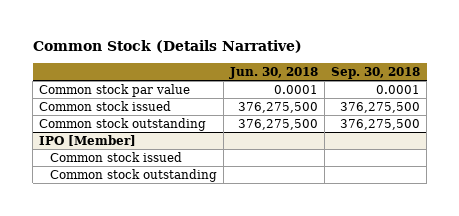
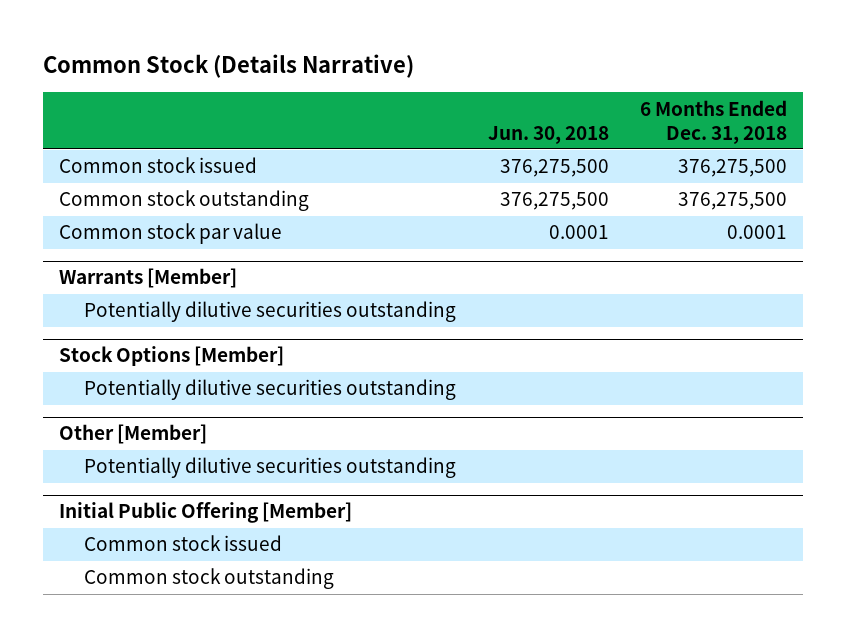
- | Jun. 30, 2018 | Sep. 30, 2018
+ | Jun. 30, 2018 | 6 Months Ended Dec. 31, 2018
- IPO [Member]
moved down: Common stock par value | 0.0001 | 0.0001
+ Warrants [Member]
+ Potentially dilutive securities outstanding
+ Stock Options [Member]
+ Potentially dilutive securities outstanding
+ Other [Member]
+ Potentially dilutive securities outstanding
+ Initial Public Offering [Member]

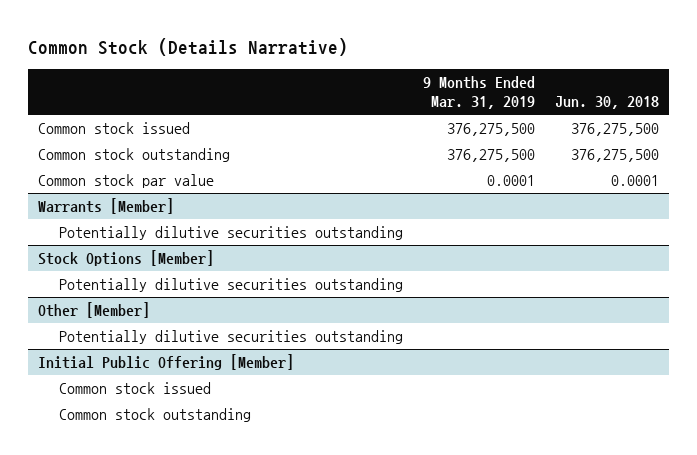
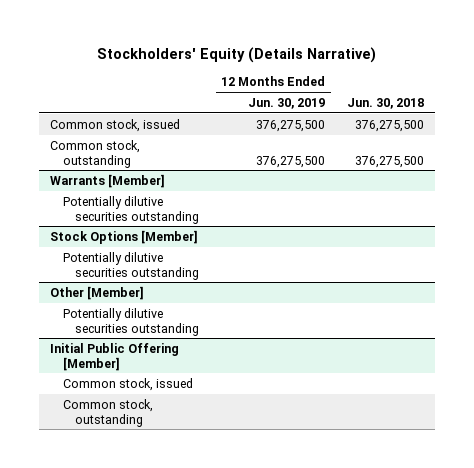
- Common Stock (Details Narrative)
+ Stockholders' Equity (Details Narrative)
- | 9 Months Ended Mar. 31, 2019 | Jun. 30, 2018
+ | 12 Months Ended Jun. 30, 2019 | Jun. 30, 2018
- Common stock issued | 376,275,500 | 376,275,500
- Common stock outstanding | 376,275,500 | 376,275,500
- Common stock par value | 0.0001 | 0.0001
+ Common stock, issued | 376,275,500 | 376,275,500
+ Common stock, outstanding | 376,275,500 | 376,275,500
@ Initial Public Offering [Member]
- Common stock issued
- Common stock outstanding
+ Common stock, issued
+ Common stock, outstanding

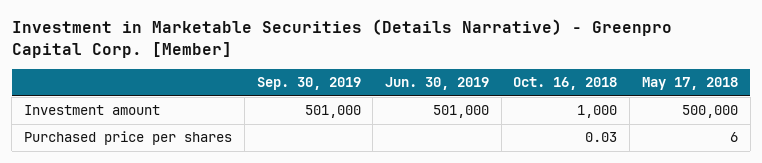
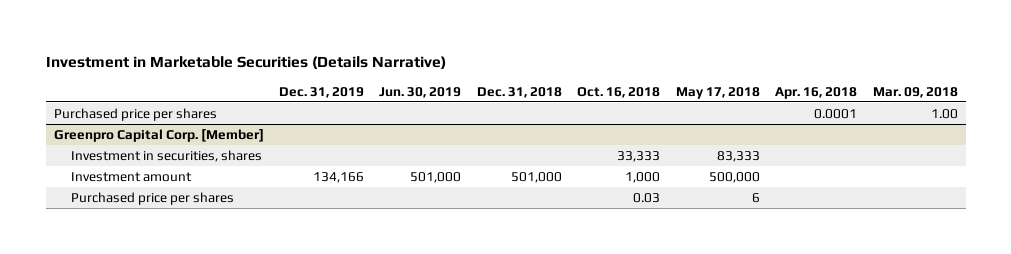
- Investment in Marketable Securities (Details Narrative) - Greenpro Capital Corp. [Member]
+ Investment in Marketable Securities (Details Narrative)
- | Sep. 30, 2019 | Jun. 30, 2019 | Oct. 16, 2018 | May 17, 2018
+ | Dec. 31, 2019 | Jun. 30, 2019 | Dec. 31, 2018 | Oct. 16, 2018 | May 17, 2018 | Apr. 16, 2018 | Mar. 09, 2018
+ Purchased price per shares | | | | | | 0.0001 | 1.00
+ Greenpro Capital Corp. [Member]
+ Investment in securities, shares | | | | 33,333 | 83,333 | |

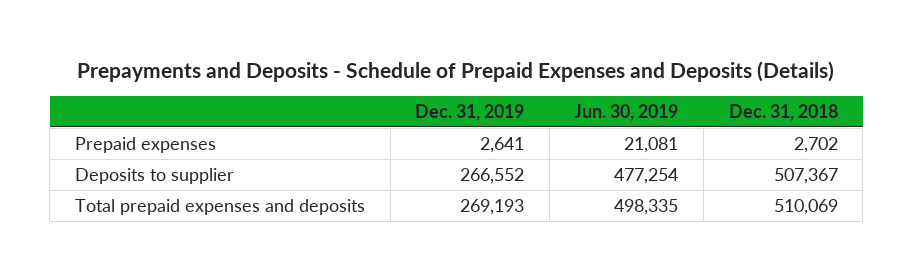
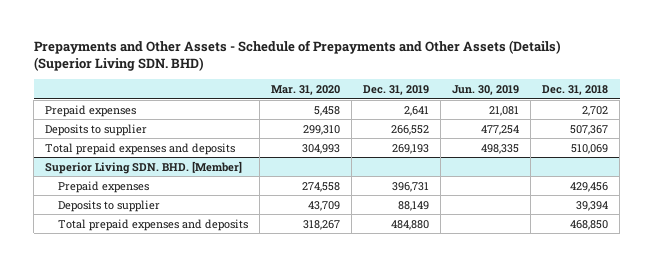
- Prepayments and Deposits - Schedule of Prepaid Expenses and Deposits (Details)
+ Prepayments and Other Assets - Schedule of Prepayments and Other Assets (Details) (Superior Living SDN. BHD)
- | Dec. 31, 2019 | Jun. 30, 2019 | Dec. 31, 2018
+ | Mar. 31, 2020 | Dec. 31, 2019 | Jun. 30, 2019 | Dec. 31, 2018
+ Superior Living SDN. BHD. [Member]
+ Prepaid expenses | 274,558 | 396,731 | | 429,456
+ Deposits to supplier | 43,709 | 88,149 | | 39,394
+ Total prepaid expenses and deposits | 318,267 | 484,880 | | 468,850

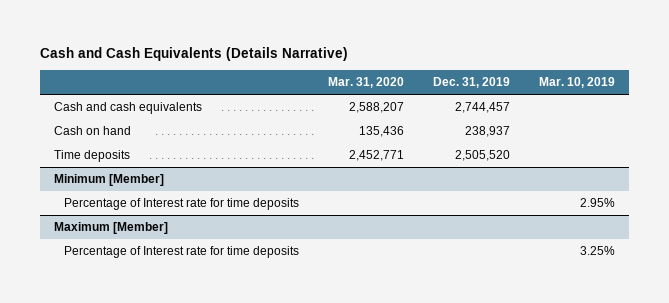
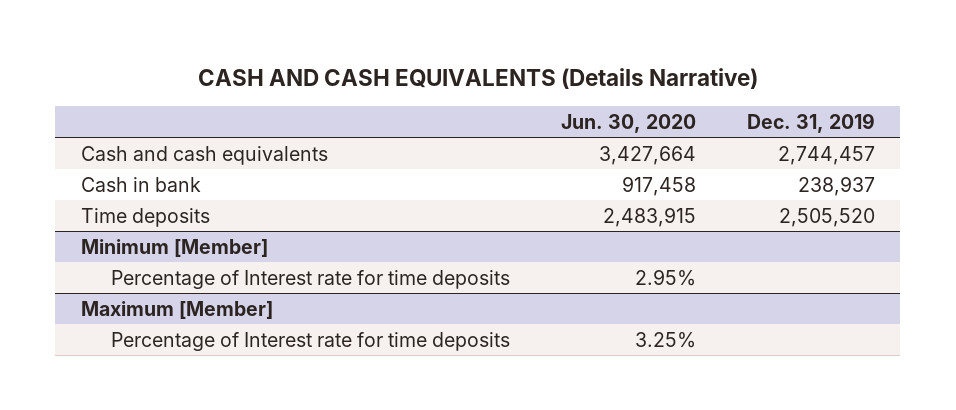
- Cash and Cash Equivalents (Details Narrative)
+ CASH AND CASH EQUIVALENTS (Details Narrative)
- | Mar. 31, 2020 | Dec. 31, 2019 | Mar. 10, 2019
+ | Jun. 30, 2020 | Dec. 31, 2019
- Cash on hand | 135,436 | 238,937 |
+ Cash in bank | 917,458 | 238,937

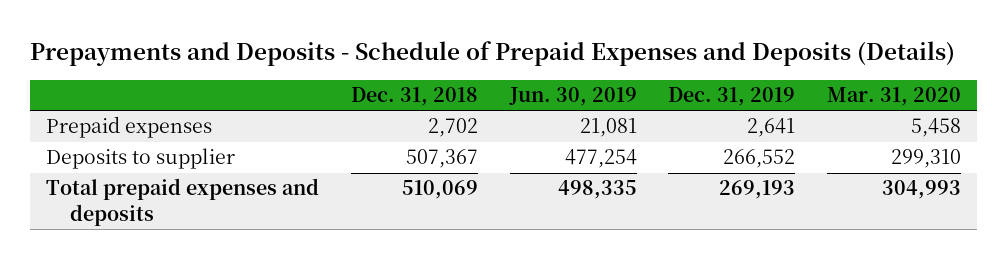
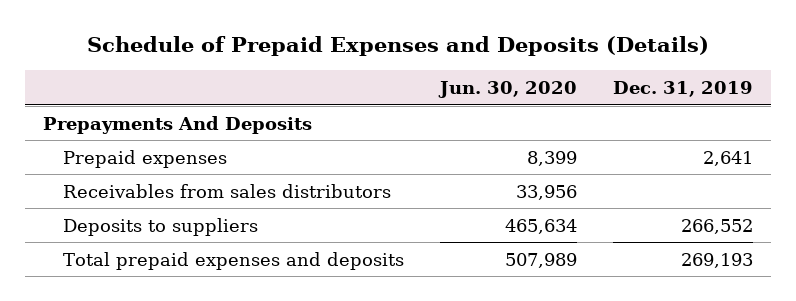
- Prepayments and Deposits - Schedule of Prepaid Expenses and Deposits (Details)
+ Schedule of Prepaid Expenses and Deposits (Details)
- | Dec. 31, 2018 | Jun. 30, 2019 | Dec. 31, 2019 | Mar. 31, 2020
+ | Jun. 30, 2020 | Dec. 31, 2019
+ Prepayments And Deposits
- Deposits to supplier | 507,367 | 477,254 | 266,552 | 299,310
+ Receivables from sales distributors | 33,956 |
+ Deposits to suppliers | 465,634 | 266,552

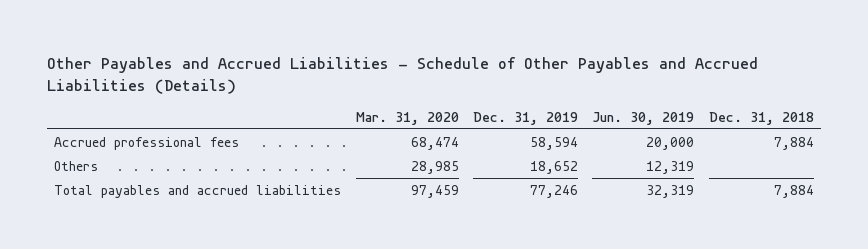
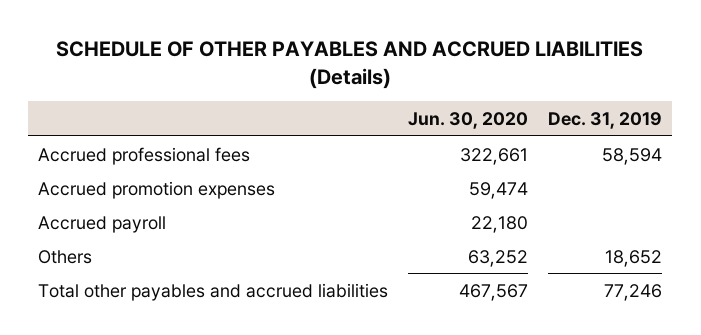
- Other Payables and Accrued Liabilities - Schedule of Other Payables and Accrued Liabilities (Details)
+ SCHEDULE OF OTHER PAYABLES AND ACCRUED LIABILITIES (Details)
- | Mar. 31, 2020 | Dec. 31, 2019 | Jun. 30, 2019 | Dec. 31, 2018
+ | Jun. 30, 2020 | Dec. 31, 2019
+ Accrued promotion expenses | 59,474 |
+ Accrued payroll | 22,180 |
- Total payables and accrued liabilities | 97,459 | 77,246 | 32,319 | 7,884
+ Total other payables and accrued liabilities | 467,567 | 77,246

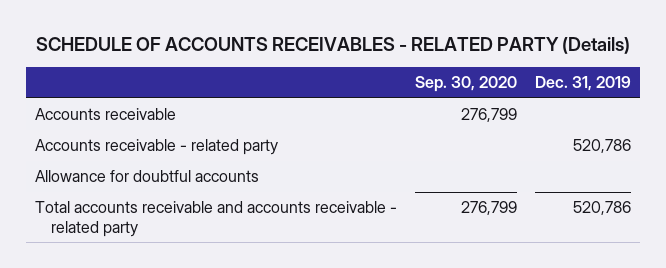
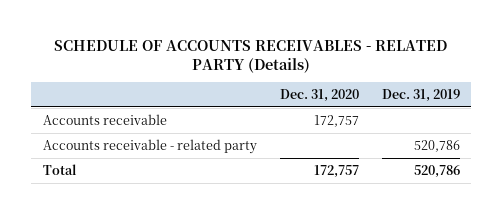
- | Sep. 30, 2020 | Dec. 31, 2019
+ | Dec. 31, 2020 | Dec. 31, 2019
- Allowance for doubtful accounts
- Total accounts receivable and accounts receivable - related party | 276,799 | 520,786
+ Total | 172,757 | 520,786

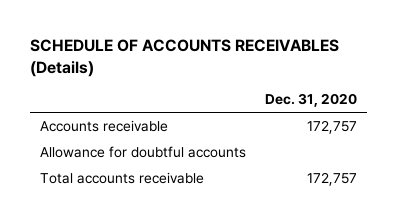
- SCHEDULE OF ACCOUNTS RECEIVABLES - RELATED PARTY (Details)
+ SCHEDULE OF ACCOUNTS RECEIVABLES (Details)
- | Dec. 31, 2020 | Dec. 31, 2019
+ | Dec. 31, 2020
- Accounts receivable - related party | | 520,786
- Total | 172,757 | 520,786
+ Allowance for doubtful accounts
+ Total accounts receivable | 172,757

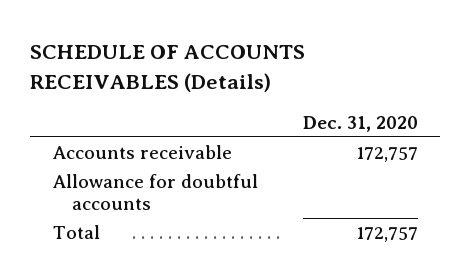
- Total accounts receivable | 172,757
+ Total | 172,757

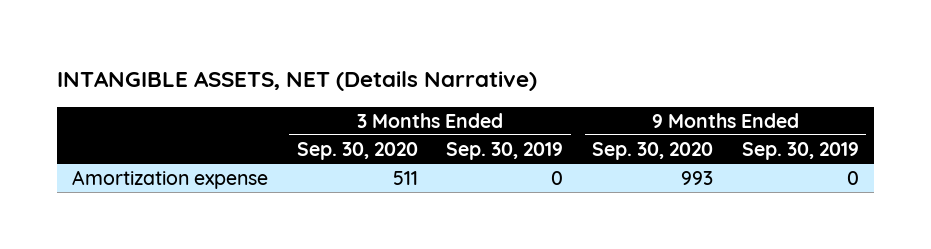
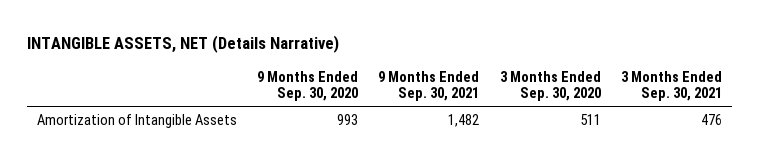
- | 3 Months Ended Sep. 30, 2020 | 3 Months Ended Sep. 30, 2019 | 9 Months Ended Sep. 30, 2020 | 9 Months Ended Sep. 30, 2019
+ | 9 Months Ended Sep. 30, 2020 | 9 Months Ended Sep. 30, 2021 | 3 Months Ended Sep. 30, 2020 | 3 Months Ended Sep. 30, 2021
- Amortization expense | 511 | 0 | 993 | 0
+ Amortization of Intangible Assets | 993 | 1,482 | 511 | 476

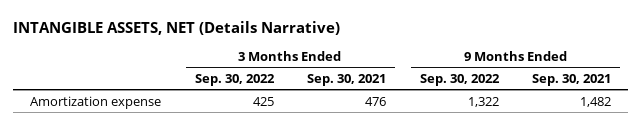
- | 9 Months Ended Sep. 30, 2020 | 9 Months Ended Sep. 30, 2021 | 3 Months Ended Sep. 30, 2020 | 3 Months Ended Sep. 30, 2021
+ | 3 Months Ended Sep. 30, 2022 | 3 Months Ended Sep. 30, 2021 | 9 Months Ended Sep. 30, 2022 | 9 Months Ended Sep. 30, 2021
- Amortization of Intangible Assets | 993 | 1,482 | 511 | 476
+ Amortization expense | 425 | 476 | 1,322 | 1,482

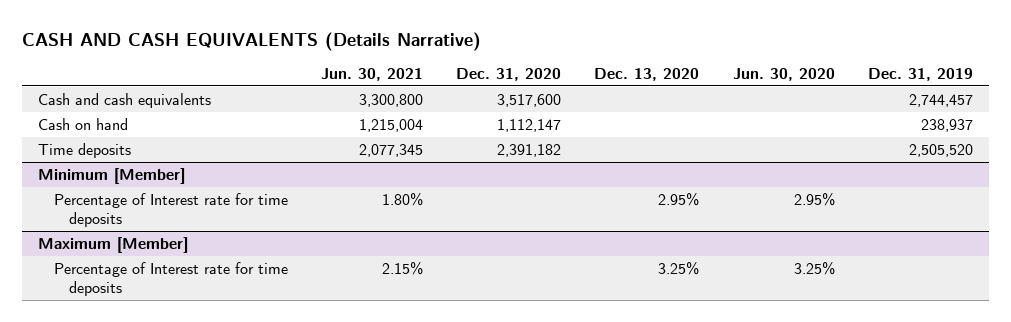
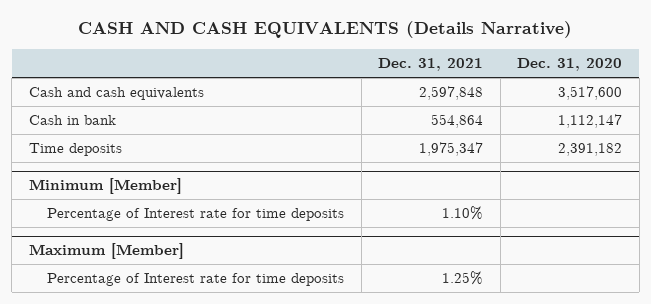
- | Jun. 30, 2021 | Dec. 31, 2020 | Dec. 13, 2020 | Jun. 30, 2020 | Dec. 31, 2019
+ | Dec. 31, 2021 | Dec. 31, 2020
- Cash on hand | 1,215,004 | 1,112,147 | | | 238,937
+ Cash in bank | 554,864 | 1,112,147

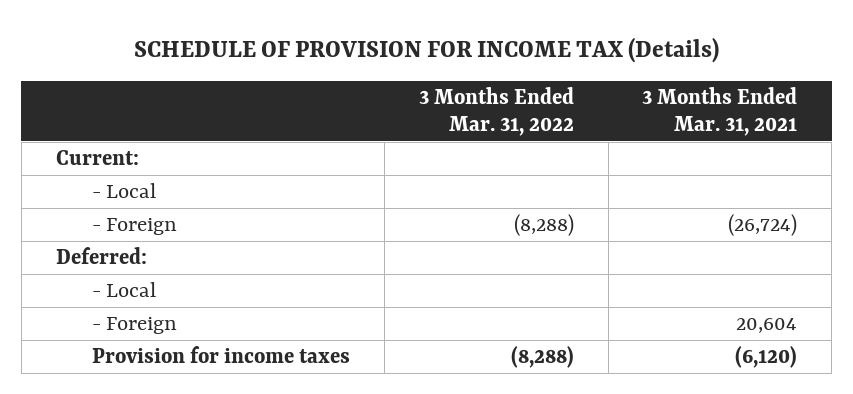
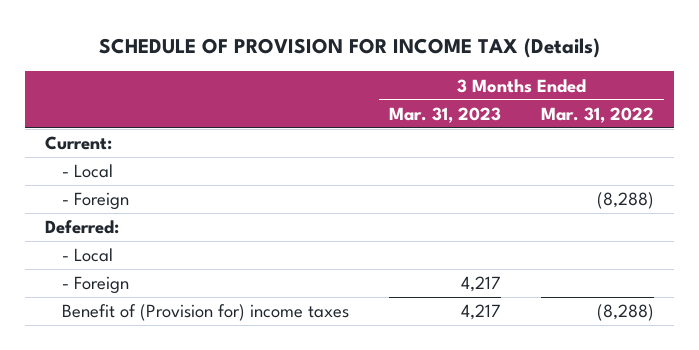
- | 3 Months Ended Mar. 31, 2022 | 3 Months Ended Mar. 31, 2021
+ | 3 Months Ended Mar. 31, 2023 | 3 Months Ended Mar. 31, 2022
- Provision for income taxes | (8,288) | (6,120)
+ Benefit of (Provision for) income taxes | 4,217 | (8,288)

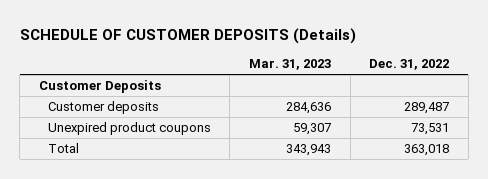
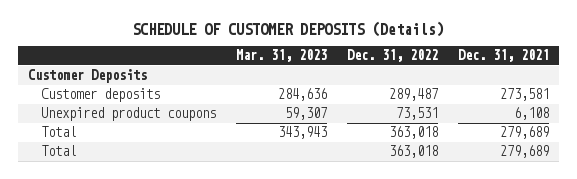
- | Mar. 31, 2023 | Dec. 31, 2022
+ | Mar. 31, 2023 | Dec. 31, 2022 | Dec. 31, 2021
+ Total | | 363,018 | 279,689

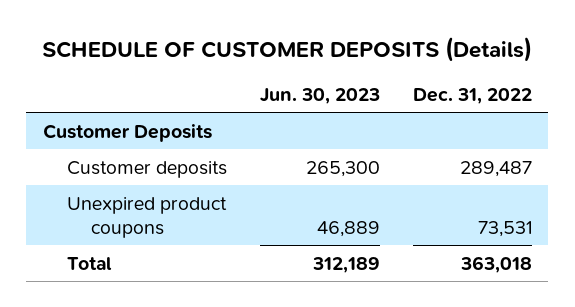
- | Mar. 31, 2023 | Dec. 31, 2022 | Dec. 31, 2021
+ | Jun. 30, 2023 | Dec. 31, 2022
- Total | | 363,018 | 279,689

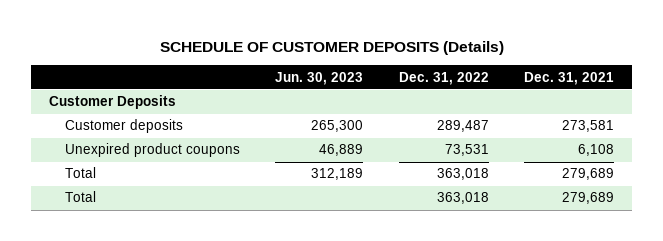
- | Jun. 30, 2023 | Dec. 31, 2022
+ | Jun. 30, 2023 | Dec. 31, 2022 | Dec. 31, 2021
+ Total | | 363,018 | 279,689

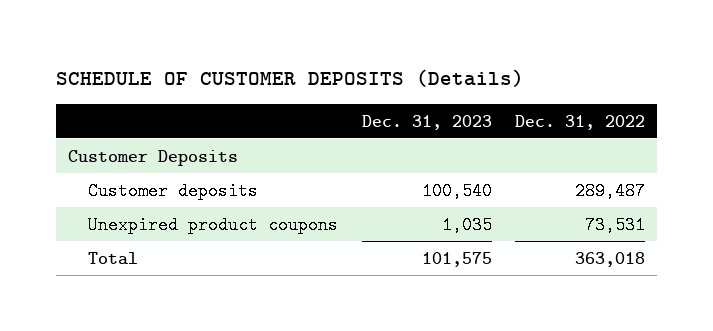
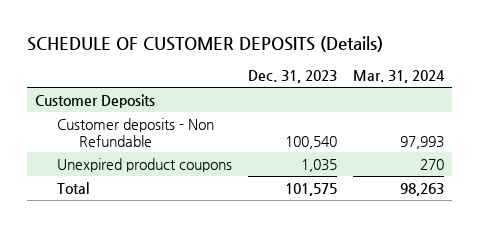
- | Dec. 31, 2023 | Dec. 31, 2022
+ | Dec. 31, 2023 | Mar. 31, 2024
- Customer deposits | 100,540 | 289,487
+ Customer deposits - Non Refundable | 100,540 | 97,993

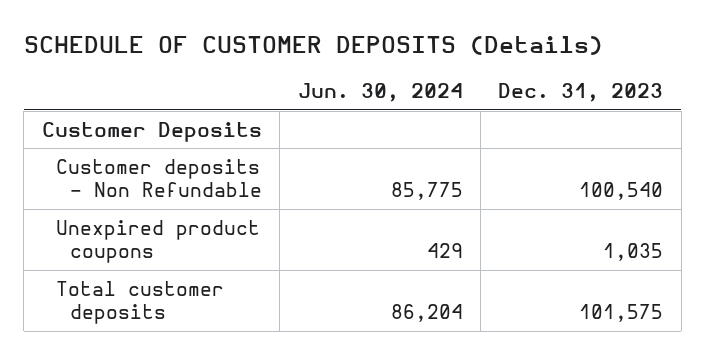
- | Dec. 31, 2023 | Mar. 31, 2024
+ | Jun. 30, 2024 | Dec. 31, 2023
- Total | 101,575 | 98,263
+ Total customer deposits | 86,204 | 101,575

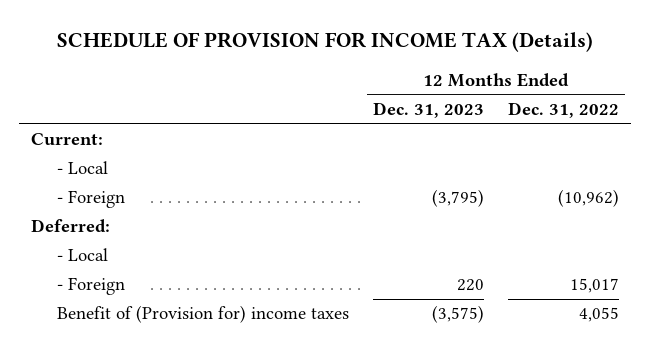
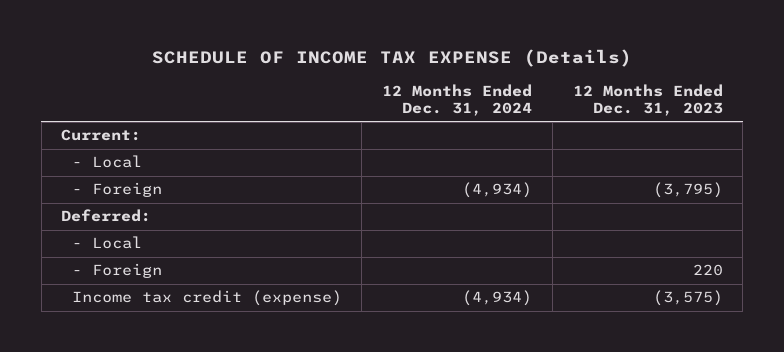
- SCHEDULE OF PROVISION FOR INCOME TAX (Details)
+ SCHEDULE OF INCOME TAX EXPENSE (Details)
- | 12 Months Ended Dec. 31, 2023 | 12 Months Ended Dec. 31, 2022
+ | 12 Months Ended Dec. 31, 2024 | 12 Months Ended Dec. 31, 2023
- Benefit of (Provision for) income taxes | (3,575) | 4,055
+ Income tax credit (expense) | (4,934) | (3,575)

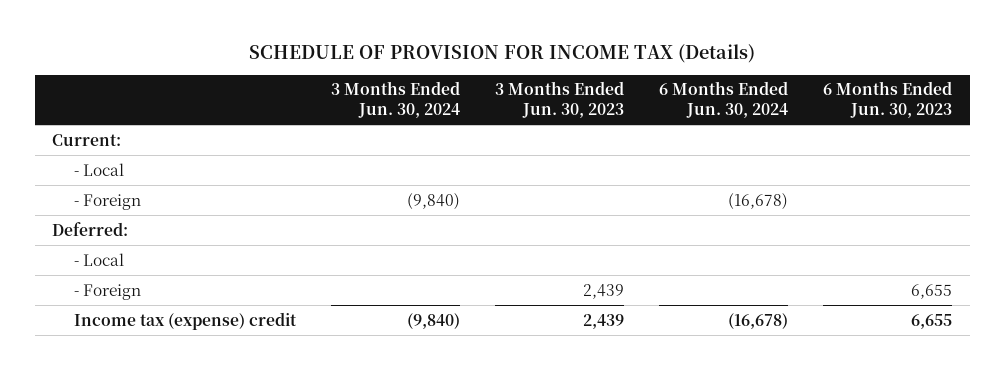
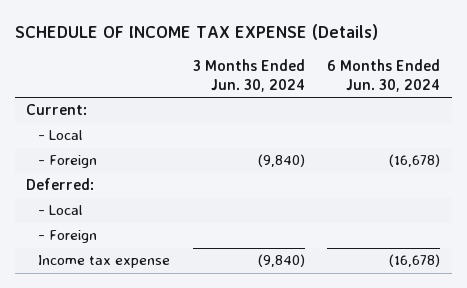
- SCHEDULE OF PROVISION FOR INCOME TAX (Details)
+ SCHEDULE OF INCOME TAX EXPENSE (Details)
- | 3 Months Ended Jun. 30, 2024 | 3 Months Ended Jun. 30, 2023 | 6 Months Ended Jun. 30, 2024 | 6 Months Ended Jun. 30, 2023
+ | 3 Months Ended Jun. 30, 2024 | 6 Months Ended Jun. 30, 2024
- Income tax (expense) credit | (9,840) | 2,439 | (16,678) | 6,655
+ Income tax expense | (9,840) | (16,678)

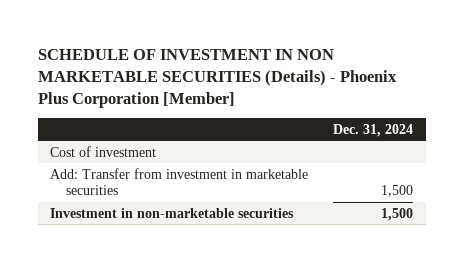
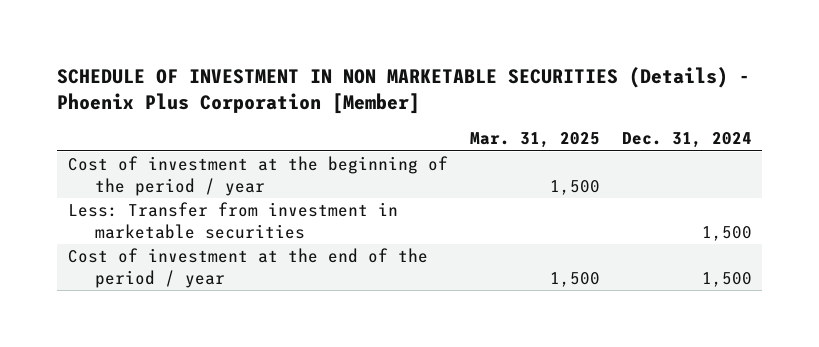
- | Dec. 31, 2024
+ | Mar. 31, 2025 | Dec. 31, 2024
- Cost of investment
- Add: Transfer from investment in marketable securities | 1,500
- Investment in non-marketable securities | 1,500
+ Cost of investment at the beginning of the period / year | 1,500 |
+ Less: Transfer from investment in marketable securities | | 1,500
+ Cost of investment at the end of the period / year | 1,500 | 1,500

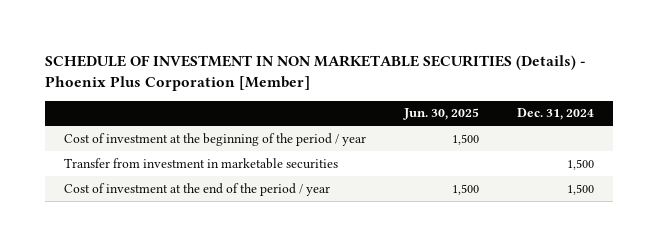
- | Mar. 31, 2025 | Dec. 31, 2024
+ | Jun. 30, 2025 | Dec. 31, 2024
- Less: Transfer from investment in marketable securities | | 1,500
+ Transfer from investment in marketable securities | | 1,500

